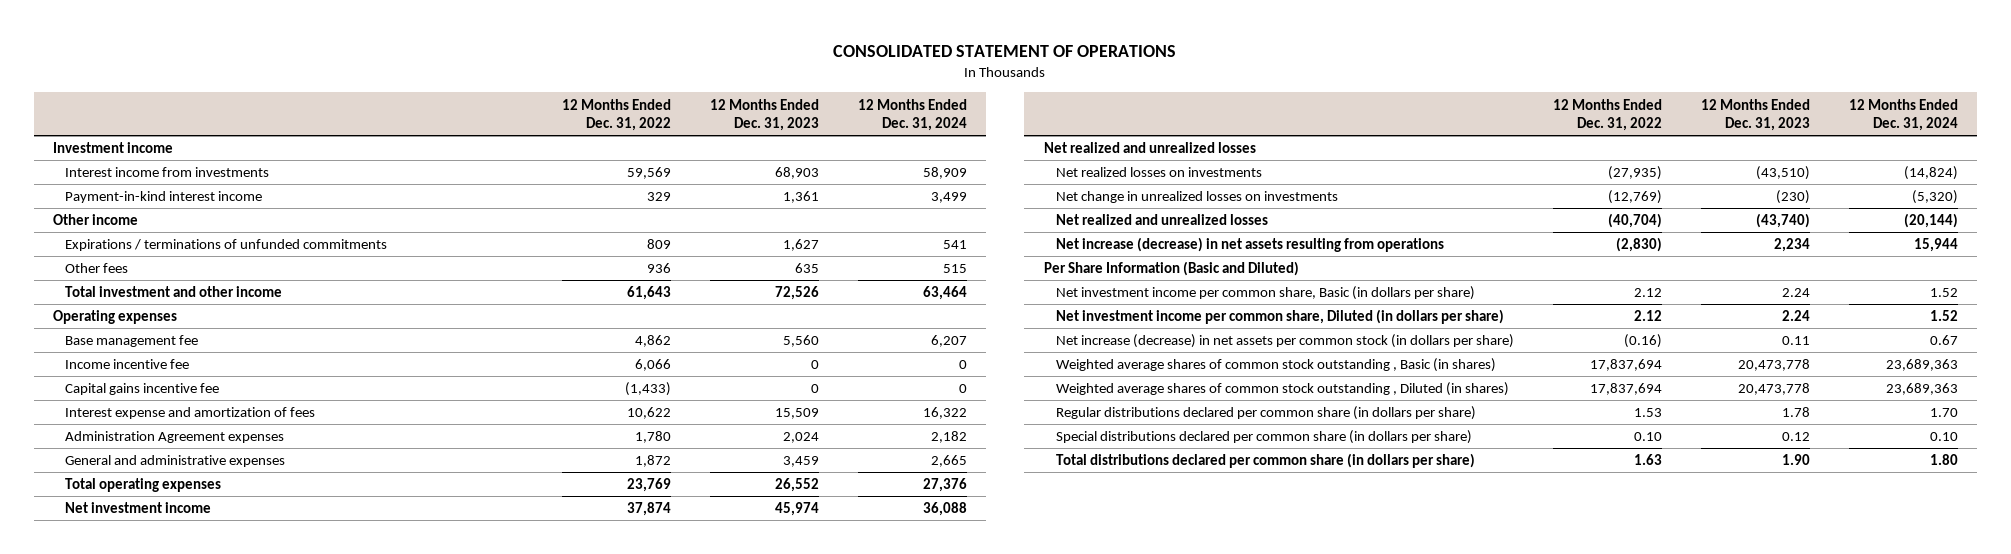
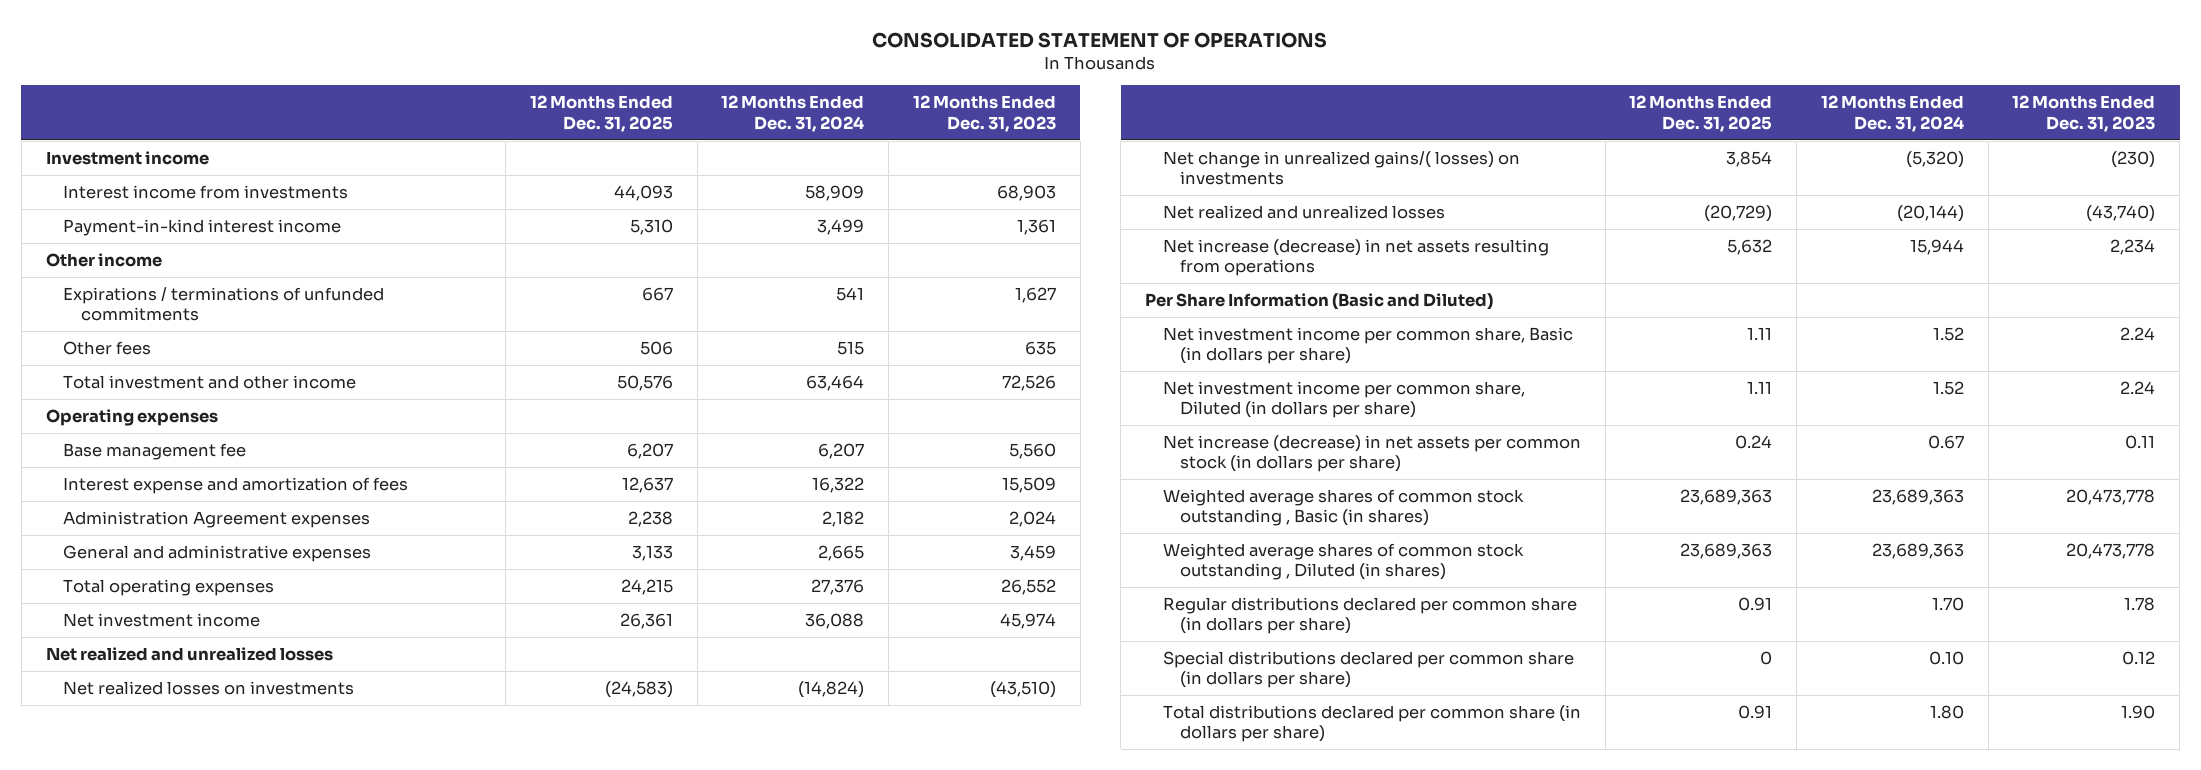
- | 12 Months Ended Dec. 31, 2022 | 12 Months Ended Dec. 31, 2023 | 12 Months Ended Dec. 31, 2024
+ | 12 Months Ended Dec. 31, 2025 | 12 Months Ended Dec. 31, 2024 | 12 Months Ended Dec. 31, 2023
- Income incentive fee | 6,066 | 0 | 0
- Capital gains incentive fee | (1,433) | 0 | 0
- Net change in unrealized losses on investments | (12,769) | (230) | (5,320)
+ Net change in unrealized gains/( losses) on investments | 3,854 | (5,320) | (230)

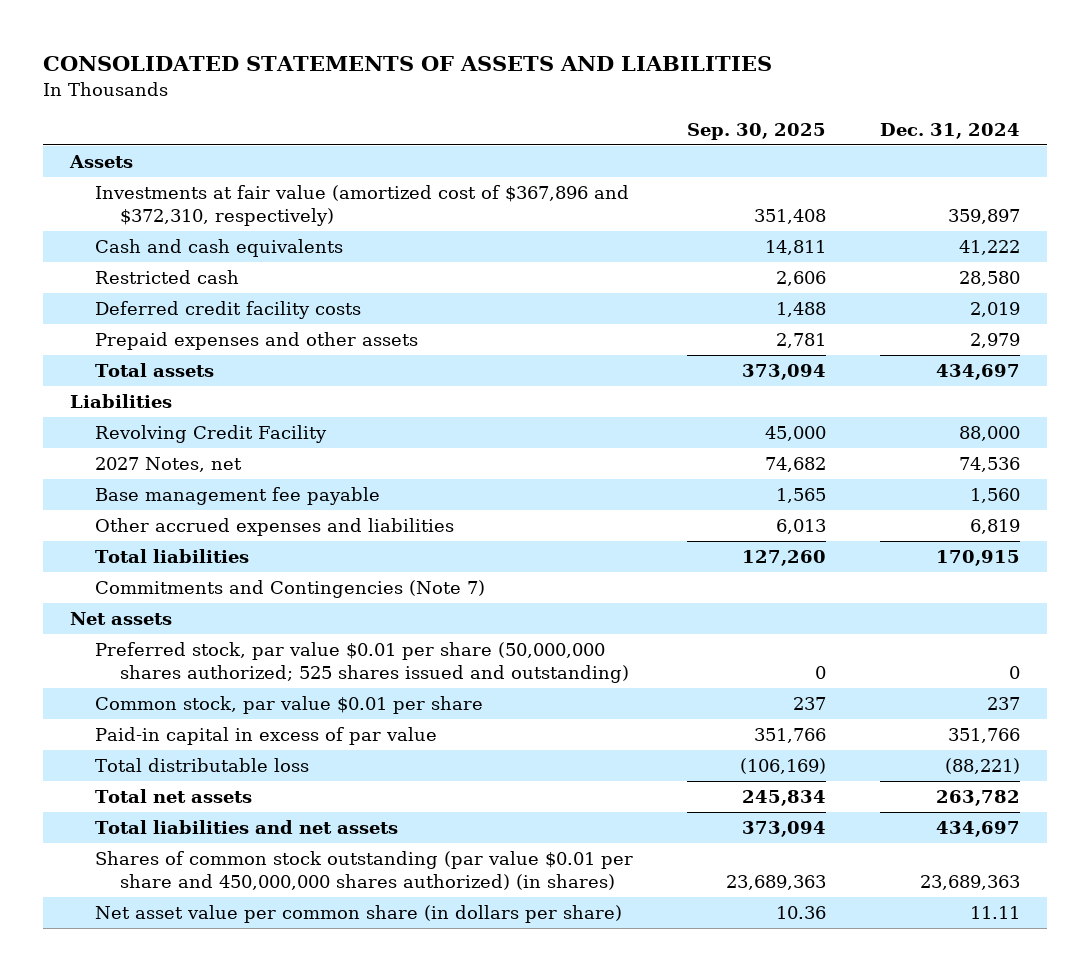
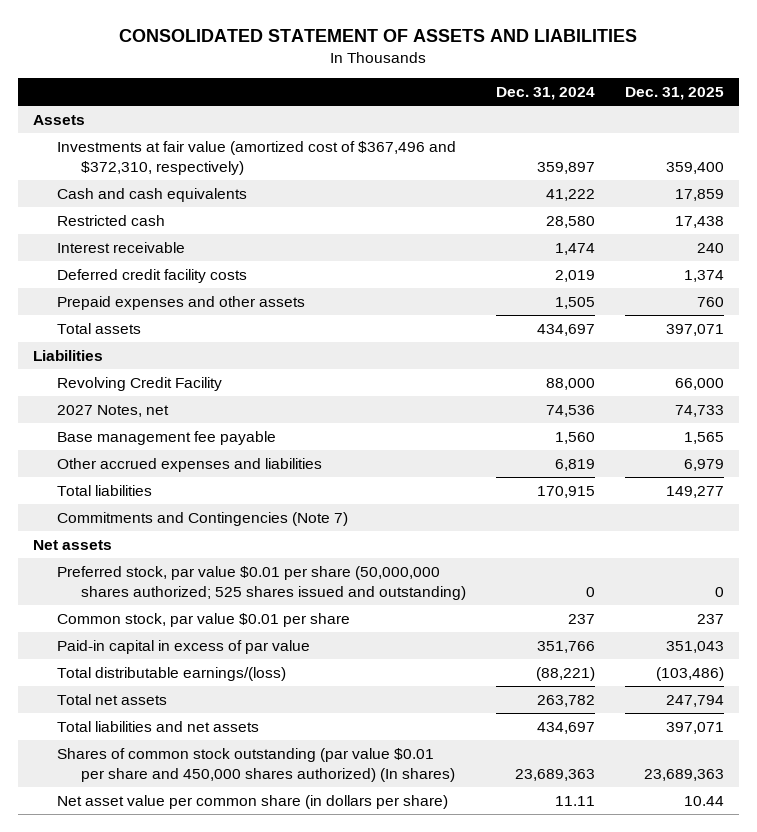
- CONSOLIDATED STATEMENTS OF ASSETS AND LIABILITIES
+ CONSOLIDATED STATEMENT OF ASSETS AND LIABILITIES
- | Sep. 30, 2025 | Dec. 31, 2024
+ | Dec. 31, 2024 | Dec. 31, 2025
- Investments at fair value (amortized cost of $367,896 and $372,310, respectively) | 351,408 | 359,897
+ Investments at fair value (amortized cost of $367,496 and $372,310, respectively) | 359,897 | 359,400
+ Interest receivable | 1,474 | 240
- Prepaid expenses and other assets | 2,781 | 2,979
+ Prepaid expenses and other assets | 1,505 | 760
- Total distributable loss | (106,169) | (88,221)
+ Total distributable earnings/(loss) | (88,221) | (103,486)
- Shares of common stock outstanding (par value $0.01 per share and 450,000,000 shares authorized) (in shares) | 23,689,363 | 23,689,363
+ Shares of common stock outstanding (par value $0.01 per share and 450,000 shares authorized) (In shares) | 23,689,363 | 23,689,363

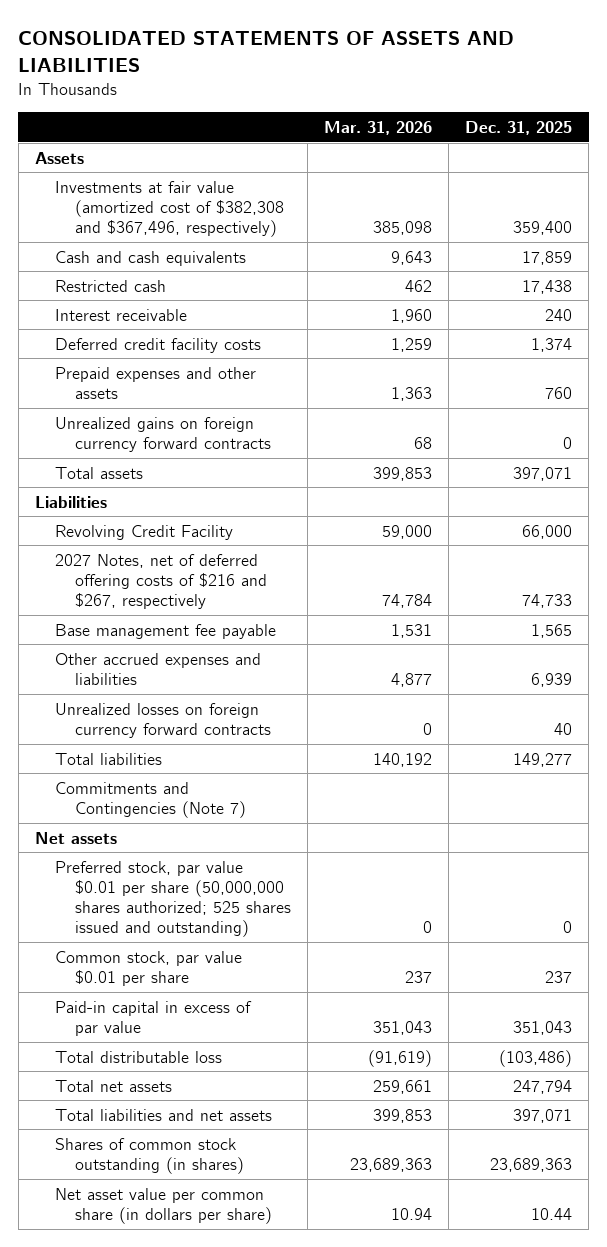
- CONSOLIDATED STATEMENT OF ASSETS AND LIABILITIES
+ CONSOLIDATED STATEMENTS OF ASSETS AND LIABILITIES
- | Dec. 31, 2024 | Dec. 31, 2025
+ | Mar. 31, 2026 | Dec. 31, 2025
- Investments at fair value (amortized cost of $367,496 and $372,310, respectively) | 359,897 | 359,400
+ Investments at fair value (amortized cost of $382,308 and $367,496, respectively) | 385,098 | 359,400
+ Unrealized gains on foreign currency forward contracts | 68 | 0
- 2027 Notes, net | 74,536 | 74,733
+ 2027 Notes, net of deferred offering costs of $216 and $267, respectively | 74,784 | 74,733
- Other accrued expenses and liabilities | 6,819 | 6,979
+ Other accrued expenses and liabilities | 4,877 | 6,939
+ Unrealized losses on foreign currency forward contracts | 0 | 40
- Total distributable earnings/(loss) | (88,221) | (103,486)
+ Total distributable loss | (91,619) | (103,486)
- Shares of common stock outstanding (par value $0.01 per share and 450,000 shares authorized) (In shares) | 23,689,363 | 23,689,363
+ Shares of common stock outstanding (in shares) | 23,689,363 | 23,689,363

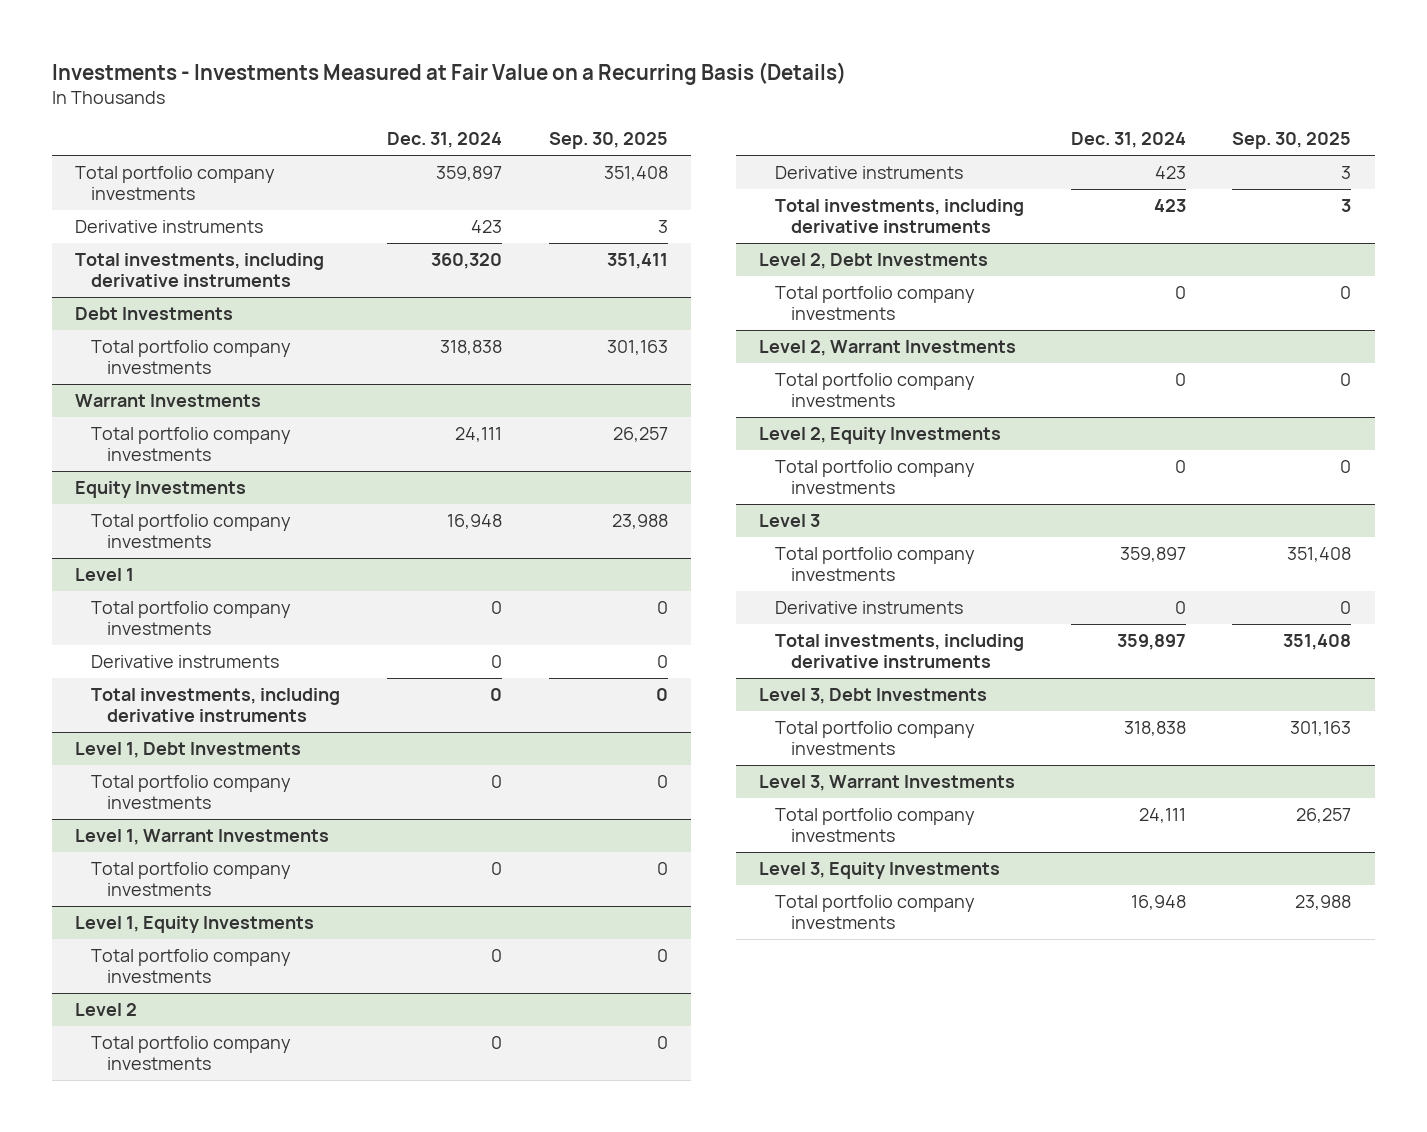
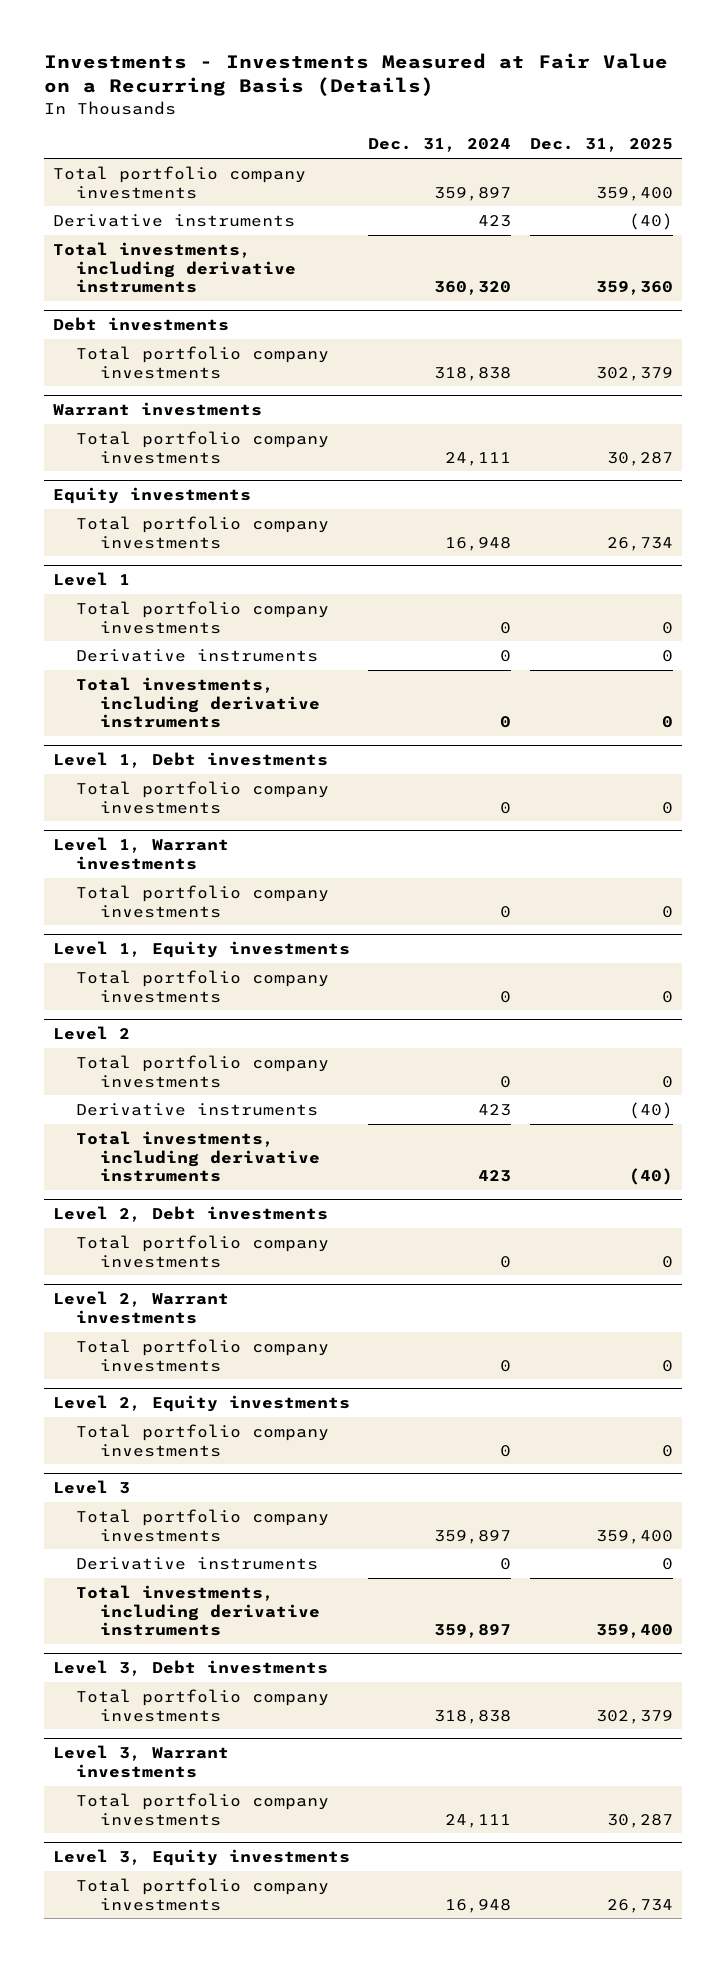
- | Dec. 31, 2024 | Sep. 30, 2025
+ | Dec. 31, 2024 | Dec. 31, 2025
- Debt Investments
+ Debt investments
- Warrant Investments
+ Warrant investments
- Equity Investments
+ Equity investments
- Level 1, Debt Investments
+ Level 1, Debt investments
- Level 1, Warrant Investments
+ Level 1, Warrant investments
- Level 1, Equity Investments
+ Level 1, Equity investments
- Level 2, Debt Investments
+ Level 2, Debt investments
- Level 2, Warrant Investments
+ Level 2, Warrant investments
- Level 2, Equity Investments
+ Level 2, Equity investments
- Level 3, Debt Investments
+ Level 3, Debt investments
- Level 3, Warrant Investments
+ Level 3, Warrant investments
- Level 3, Equity Investments
+ Level 3, Equity investments

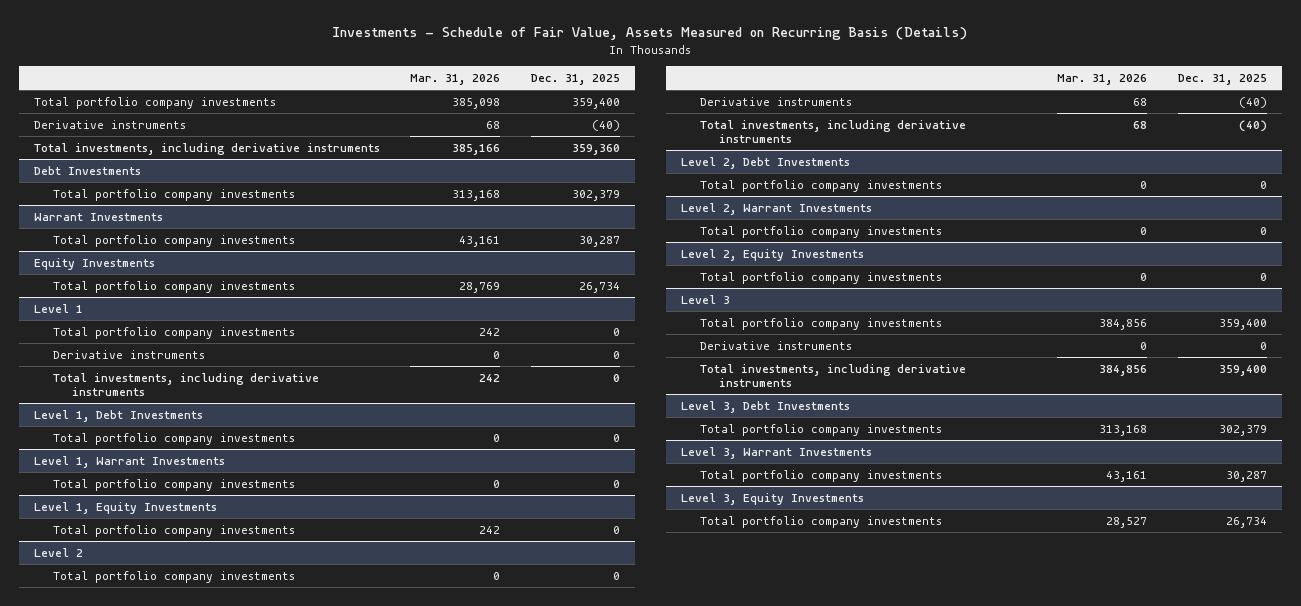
- Investments - Investments Measured at Fair Value on a Recurring Basis (Details)
+ Investments - Schedule of Fair Value, Assets Measured on Recurring Basis (Details)
- | Dec. 31, 2024 | Dec. 31, 2025
+ | Mar. 31, 2026 | Dec. 31, 2025
- Debt investments
+ Debt Investments
- Warrant investments
+ Warrant Investments
- Equity investments
+ Equity Investments
- Level 1, Debt investments
+ Level 1, Debt Investments
- Level 1, Warrant investments
+ Level 1, Warrant Investments
- Level 1, Equity investments
+ Level 1, Equity Investments
- Level 2, Debt investments
+ Level 2, Debt Investments
- Level 2, Warrant investments
+ Level 2, Warrant Investments
- Level 2, Equity investments
+ Level 2, Equity Investments
- Level 3, Debt investments
+ Level 3, Debt Investments
- Level 3, Warrant investments
+ Level 3, Warrant Investments
- Level 3, Equity investments
+ Level 3, Equity Investments

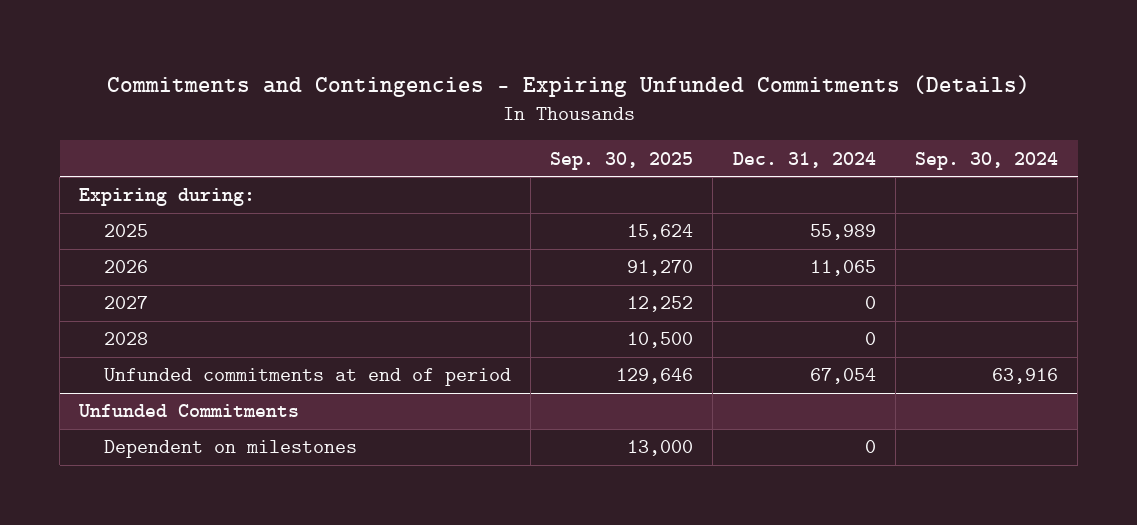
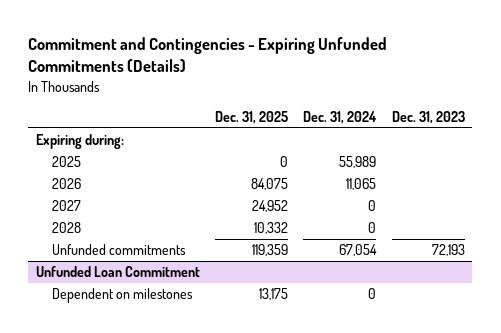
- Commitments and Contingencies - Expiring Unfunded Commitments (Details)
+ Commitment and Contingencies - Expiring Unfunded Commitments (Details)
- | Sep. 30, 2025 | Dec. 31, 2024 | Sep. 30, 2024
+ | Dec. 31, 2025 | Dec. 31, 2024 | Dec. 31, 2023
- Unfunded commitments at end of period | 129,646 | 67,054 | 63,916
- Unfunded Commitments
+ Unfunded commitments | 119,359 | 67,054 | 72,193
+ Unfunded Loan Commitment

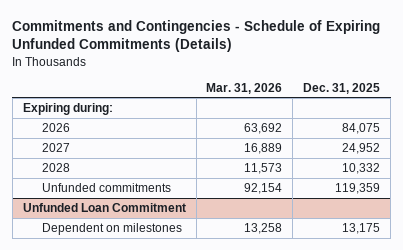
- Commitment and Contingencies - Expiring Unfunded Commitments (Details)
+ Commitments and Contingencies - Schedule of Expiring Unfunded Commitments (Details)
- | Dec. 31, 2025 | Dec. 31, 2024 | Dec. 31, 2023
+ | Mar. 31, 2026 | Dec. 31, 2025
- 2025 | 0 | 55,989 |

